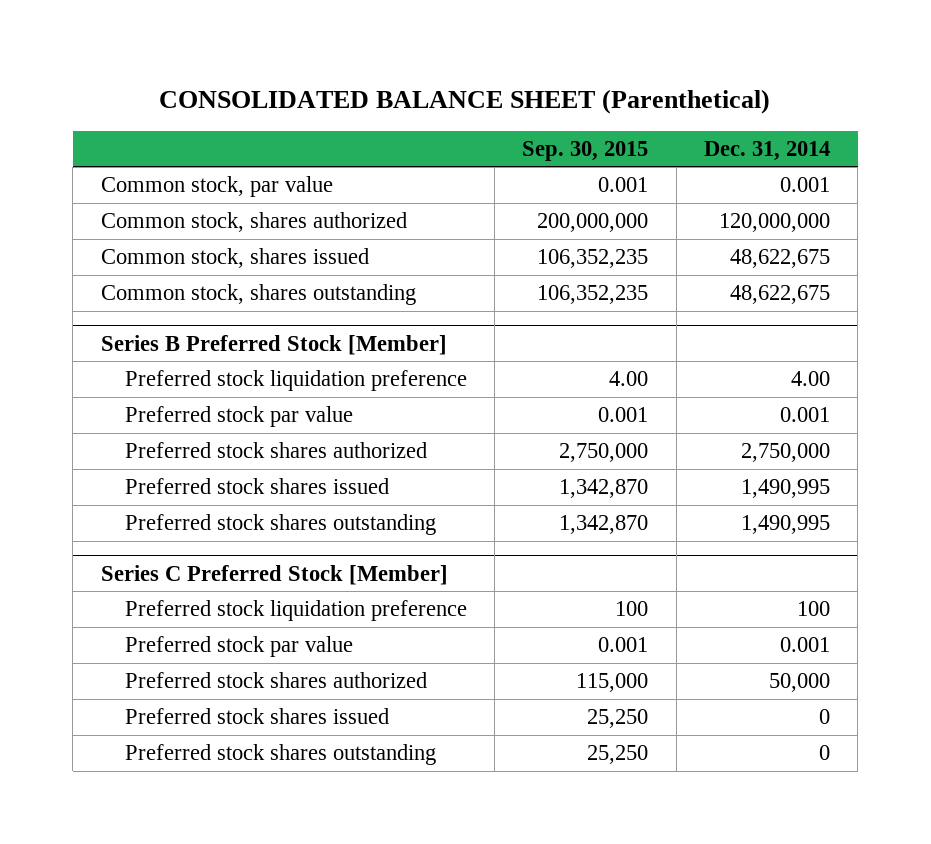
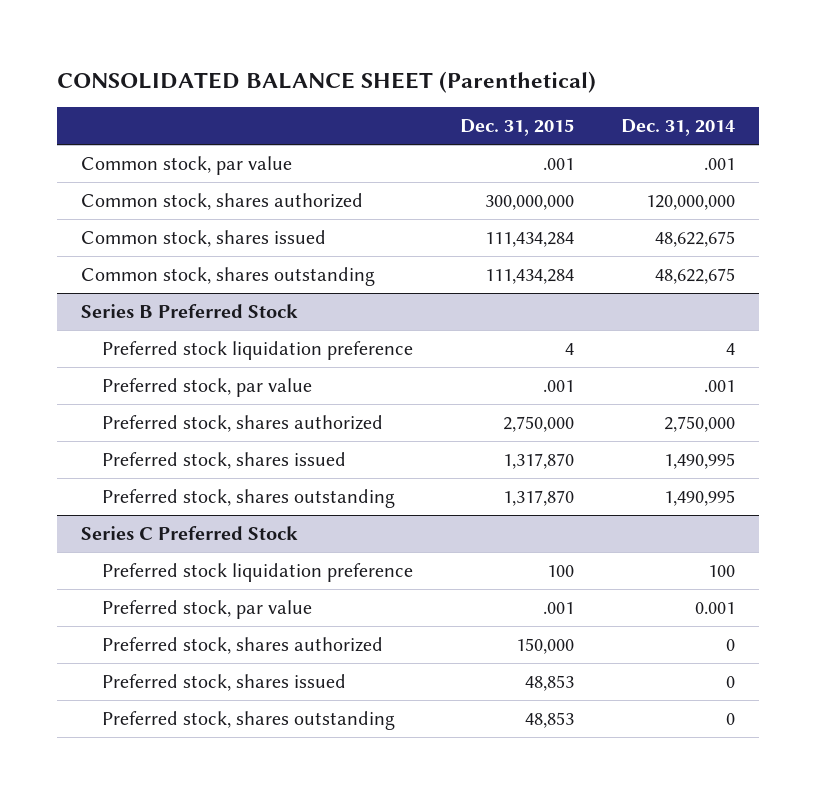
- | Sep. 30, 2015 | Dec. 31, 2014
+ | Dec. 31, 2015 | Dec. 31, 2014
- Common stock, par value | 0.001 | 0.001
+ Common stock, par value | .001 | .001
- Series B Preferred Stock [Member]
- Preferred stock liquidation preference | 4.00 | 4.00
- Preferred stock par value | 0.001 | 0.001
- Preferred stock shares authorized | 2,750,000 | 2,750,000
- Preferred stock shares issued | 1,342,870 | 1,490,995
- Preferred stock shares outstanding | 1,342,870 | 1,490,995
- Series C Preferred Stock [Member]
+ Series B Preferred Stock
+ Preferred stock liquidation preference | 4 | 4
+ Preferred stock, par value | .001 | .001
+ Preferred stock, shares authorized | 2,750,000 | 2,750,000
+ Preferred stock, shares issued | 1,317,870 | 1,490,995
+ Preferred stock, shares outstanding | 1,317,870 | 1,490,995
+ Series C Preferred Stock
- Preferred stock par value | 0.001 | 0.001
- Preferred stock shares authorized | 115,000 | 50,000
- Preferred stock shares issued | 25,250 | 0
- Preferred stock shares outstanding | 25,250 | 0
+ Preferred stock, par value | .001 | 0.001
+ Preferred stock, shares authorized | 150,000 | 0
+ Preferred stock, shares issued | 48,853 | 0
+ Preferred stock, shares outstanding | 48,853 | 0

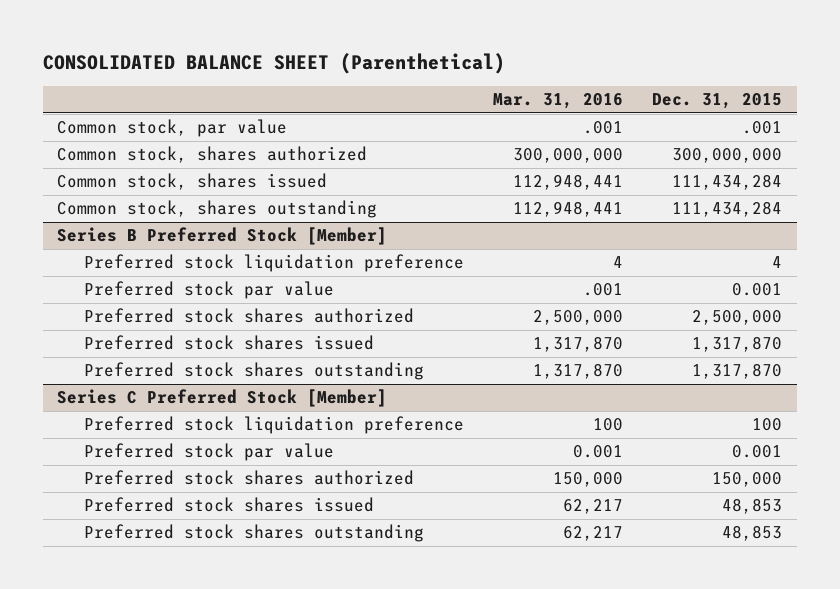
- | Dec. 31, 2015 | Dec. 31, 2014
+ | Mar. 31, 2016 | Dec. 31, 2015
- Series B Preferred Stock
+ Series B Preferred Stock [Member]
- Preferred stock, par value | .001 | .001
- Preferred stock, shares authorized | 2,750,000 | 2,750,000
- Preferred stock, shares issued | 1,317,870 | 1,490,995
- Preferred stock, shares outstanding | 1,317,870 | 1,490,995
- Series C Preferred Stock
+ Preferred stock par value | .001 | 0.001
+ Preferred stock shares authorized | 2,500,000 | 2,500,000
+ Preferred stock shares issued | 1,317,870 | 1,317,870
+ Preferred stock shares outstanding | 1,317,870 | 1,317,870
+ Series C Preferred Stock [Member]
- Preferred stock, par value | .001 | 0.001
- Preferred stock, shares authorized | 150,000 | 0
- Preferred stock, shares issued | 48,853 | 0
- Preferred stock, shares outstanding | 48,853 | 0
+ Preferred stock par value | 0.001 | 0.001
+ Preferred stock shares authorized | 150,000 | 150,000
+ Preferred stock shares issued | 62,217 | 48,853
+ Preferred stock shares outstanding | 62,217 | 48,853

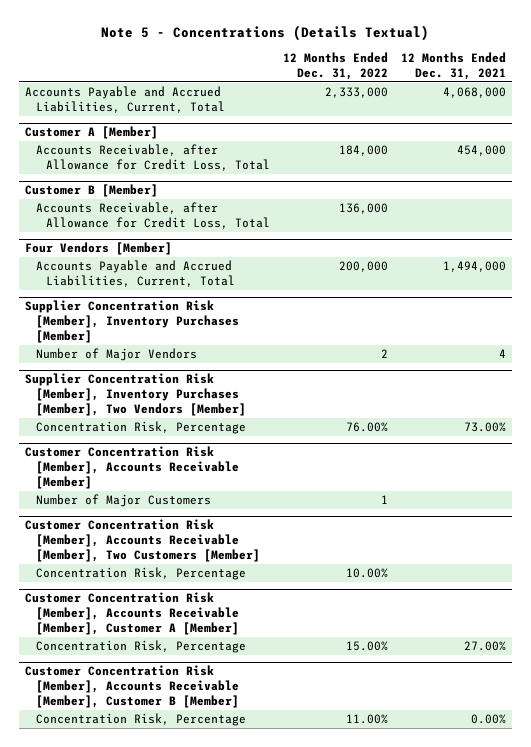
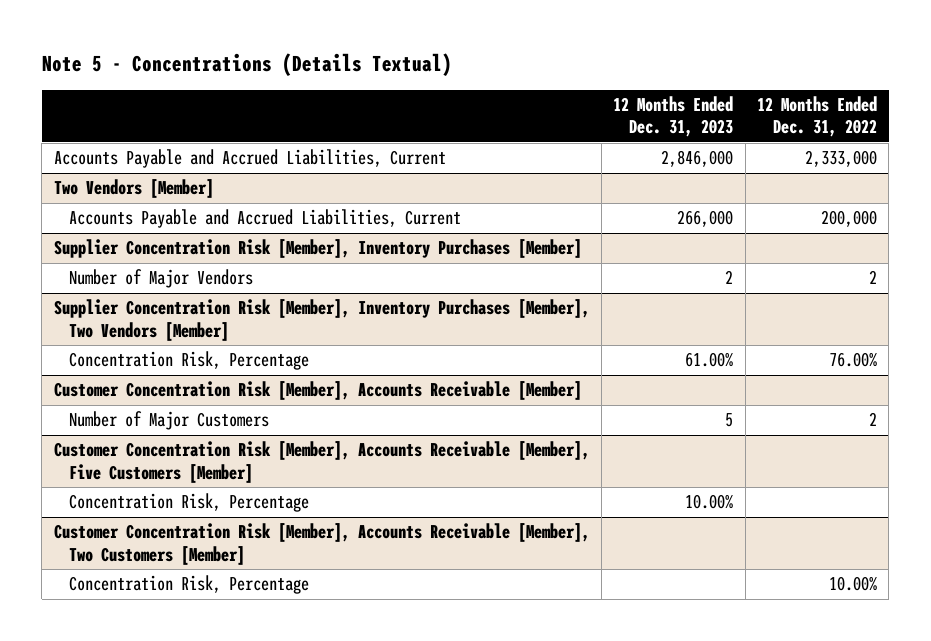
- | 12 Months Ended Dec. 31, 2022 | 12 Months Ended Dec. 31, 2021
+ | 12 Months Ended Dec. 31, 2023 | 12 Months Ended Dec. 31, 2022
- Accounts Payable and Accrued Liabilities, Current, Total | 2,333,000 | 4,068,000
- Customer A [Member]
- Accounts Receivable, after Allowance for Credit Loss, Total | 184,000 | 454,000
- Customer B [Member]
- Accounts Receivable, after Allowance for Credit Loss, Total | 136,000 |
- Four Vendors [Member]
- Accounts Payable and Accrued Liabilities, Current, Total | 200,000 | 1,494,000
+ Accounts Payable and Accrued Liabilities, Current | 2,846,000 | 2,333,000
+ Two Vendors [Member]
+ Accounts Payable and Accrued Liabilities, Current | 266,000 | 200,000
@ Customer Concentration Risk [Member], Accounts Receivable [Member]
- Number of Major Customers | 1 |
+ Number of Major Customers | 5 | 2
+ Customer Concentration Risk [Member], Accounts Receivable [Member], Five Customers [Member]
+ Concentration Risk, Percentage | 10.00% |
- Customer Concentration Risk [Member], Accounts Receivable [Member], Customer A [Member]
- Concentration Risk, Percentage | 15.00% | 27.00%
- Customer Concentration Risk [Member], Accounts Receivable [Member], Customer B [Member]
- Concentration Risk, Percentage | 11.00% | 0.00%

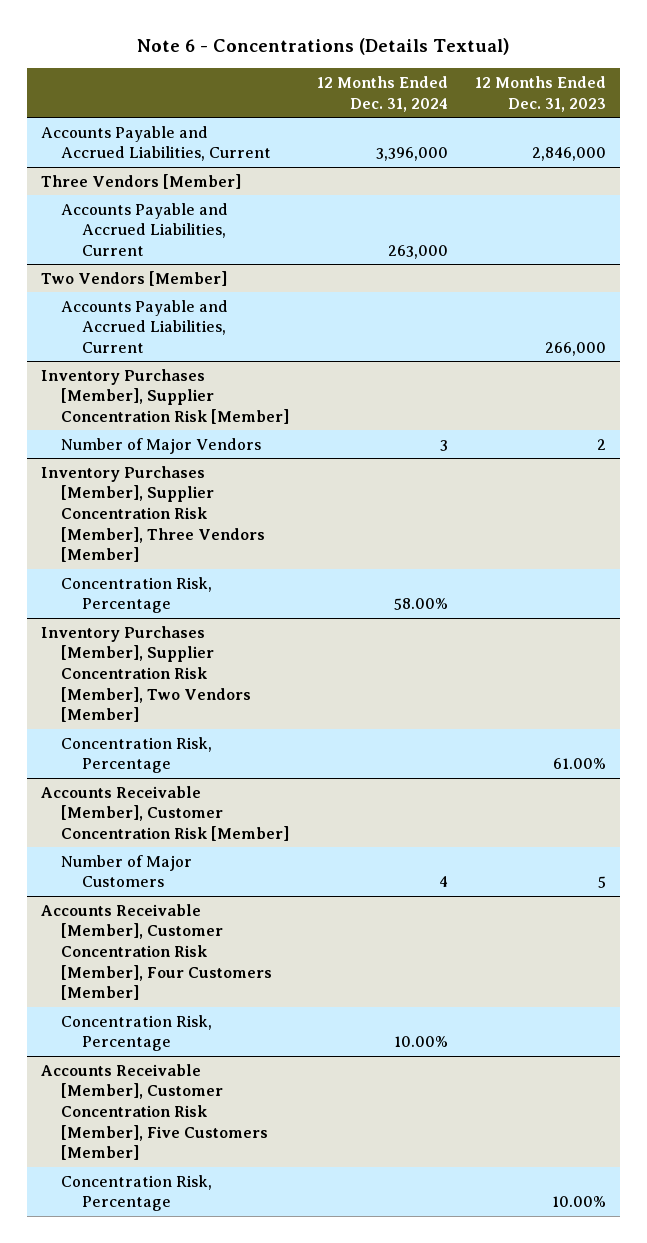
- Note 5 - Concentrations (Details Textual)
+ Note 6 - Concentrations (Details Textual)
- | 12 Months Ended Dec. 31, 2023 | 12 Months Ended Dec. 31, 2022
+ | 12 Months Ended Dec. 31, 2024 | 12 Months Ended Dec. 31, 2023
+ Three Vendors [Member]
+ Accounts Payable and Accrued Liabilities, Current | 263,000 |
- Supplier Concentration Risk [Member], Inventory Purchases [Member]
+ Inventory Purchases [Member], Supplier Concentration Risk [Member]
- Supplier Concentration Risk [Member], Inventory Purchases [Member], Two Vendors [Member]
+ Inventory Purchases [Member], Supplier Concentration Risk [Member], Three Vendors [Member]
+ Concentration Risk, Percentage | 58.00% |
+ Inventory Purchases [Member], Supplier Concentration Risk [Member], Two Vendors [Member]
- Customer Concentration Risk [Member], Accounts Receivable [Member]
+ Accounts Receivable [Member], Customer Concentration Risk [Member]
- Customer Concentration Risk [Member], Accounts Receivable [Member], Five Customers [Member]
- Concentration Risk, Percentage | 10.00% |
- Customer Concentration Risk [Member], Accounts Receivable [Member], Two Customers [Member]
+ Accounts Receivable [Member], Customer Concentration Risk [Member], Four Customers [Member]
+ Accounts Receivable [Member], Customer Concentration Risk [Member], Five Customers [Member]
+ Concentration Risk, Percentage | | 10.00%

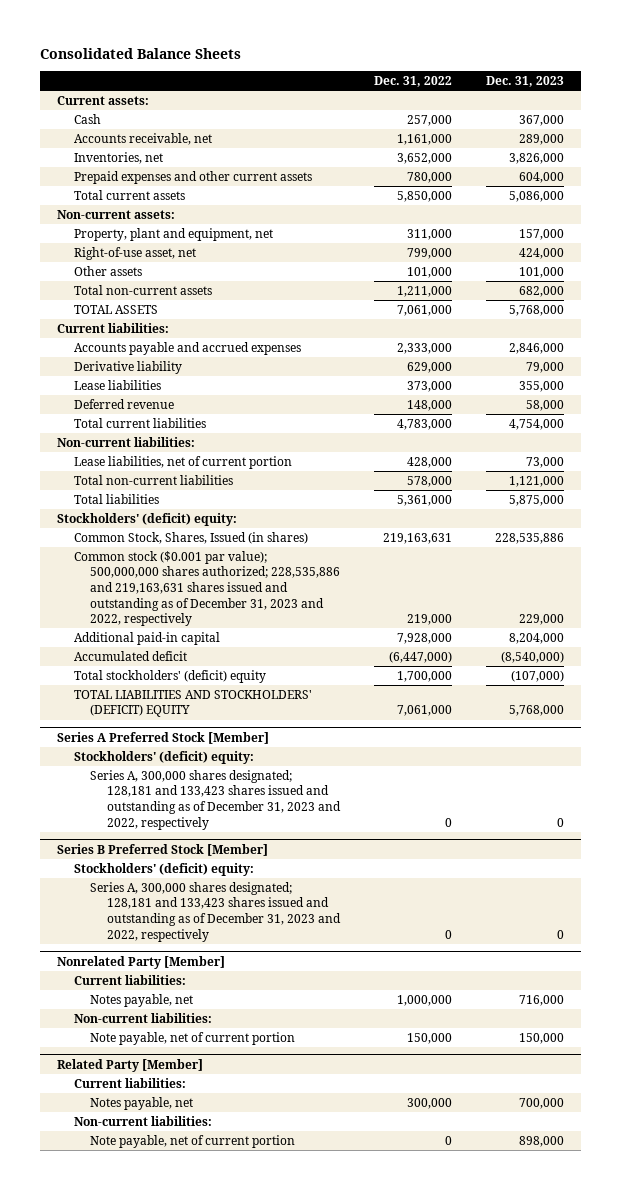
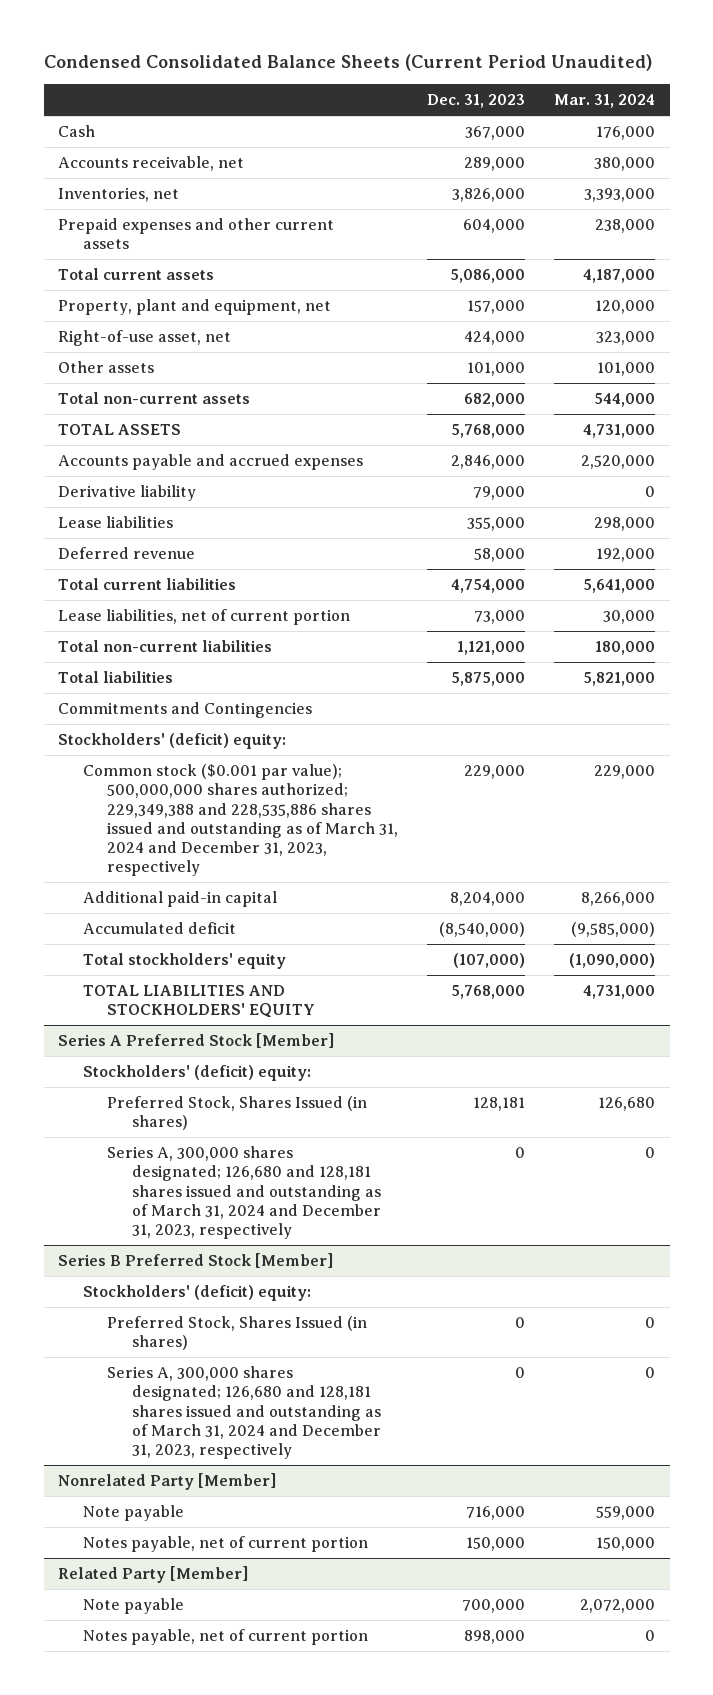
- Consolidated Balance Sheets
+ Condensed Consolidated Balance Sheets (Current Period Unaudited)
- | Dec. 31, 2022 | Dec. 31, 2023
+ | Dec. 31, 2023 | Mar. 31, 2024
- Current assets:
- Non-current assets:
- Current liabilities:
- Non-current liabilities:
+ Commitments and Contingencies
- Common Stock, Shares, Issued (in shares) | 219,163,631 | 228,535,886
- Common stock ($0.001 par value); 500,000,000 shares authorized; 228,535,886 and 219,163,631 shares issued and outstanding as of December 31, 2023 and 2022, respectively | 219,000 | 229,000
+ Common stock ($0.001 par value); 500,000,000 shares authorized; 229,349,388 and 228,535,886 shares issued and outstanding as of March 31, 2024 and December 31, 2023, respectively | 229,000 | 229,000
- Total stockholders' (deficit) equity | 1,700,000 | (107,000)
- TOTAL LIABILITIES AND STOCKHOLDERS' (DEFICIT) EQUITY | 7,061,000 | 5,768,000
+ Total stockholders' equity | (107,000) | (1,090,000)
+ TOTAL LIABILITIES AND STOCKHOLDERS' EQUITY | 5,768,000 | 4,731,000
@ Series A Preferred Stock [Member]
- Series A, 300,000 shares designated; 128,181 and 133,423 shares issued and outstanding as of December 31, 2023 and 2022, respectively | 0 | 0
+ Preferred Stock, Shares Issued (in shares) | 128,181 | 126,680
+ Series A, 300,000 shares designated; 126,680 and 128,181 shares issued and outstanding as of March 31, 2024 and December 31, 2023, respectively | 0 | 0
@ Series B Preferred Stock [Member]
- Series A, 300,000 shares designated; 128,181 and 133,423 shares issued and outstanding as of December 31, 2023 and 2022, respectively | 0 | 0
+ Preferred Stock, Shares Issued (in shares) | 0 | 0
+ Series A, 300,000 shares designated; 126,680 and 128,181 shares issued and outstanding as of March 31, 2024 and December 31, 2023, respectively | 0 | 0
@ Nonrelated Party [Member]
- Current liabilities:
- Notes payable, net | 1,000,000 | 716,000
- Non-current liabilities:
- Note payable, net of current portion | 150,000 | 150,000
+ Note payable | 716,000 | 559,000
+ Notes payable, net of current portion | 150,000 | 150,000
@ Related Party [Member]
- Current liabilities:
- Notes payable, net | 300,000 | 700,000
- Non-current liabilities:
- Note payable, net of current portion | 0 | 898,000
+ Note payable | 700,000 | 2,072,000
+ Notes payable, net of current portion | 898,000 | 0

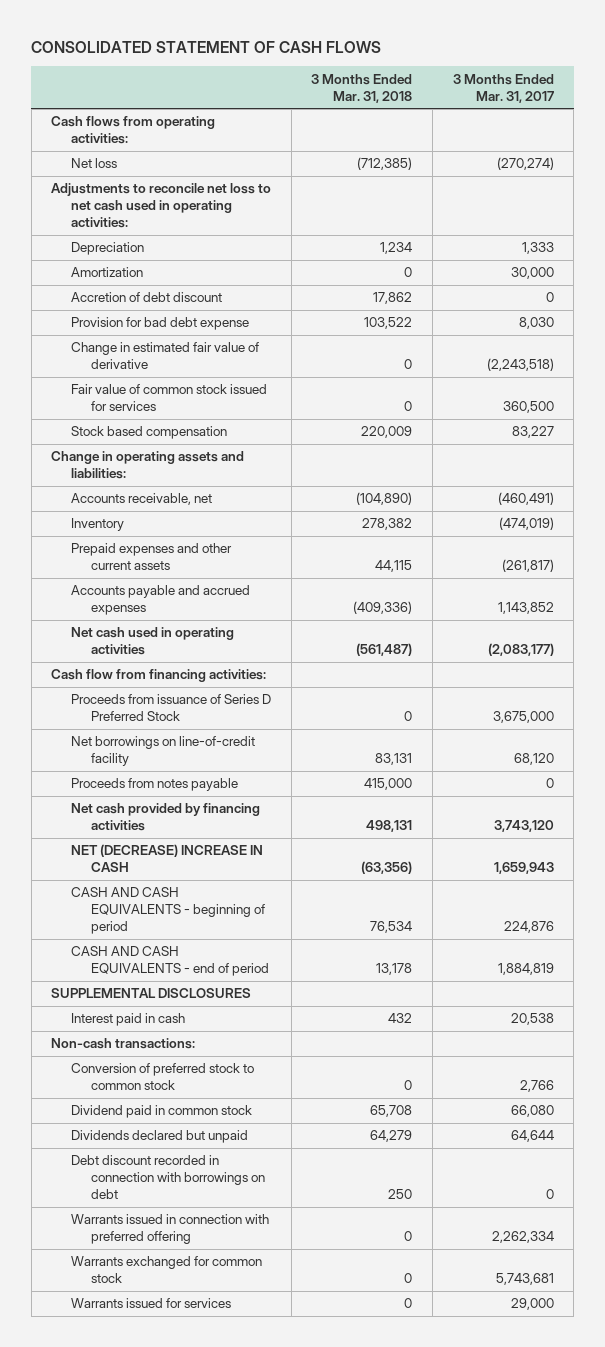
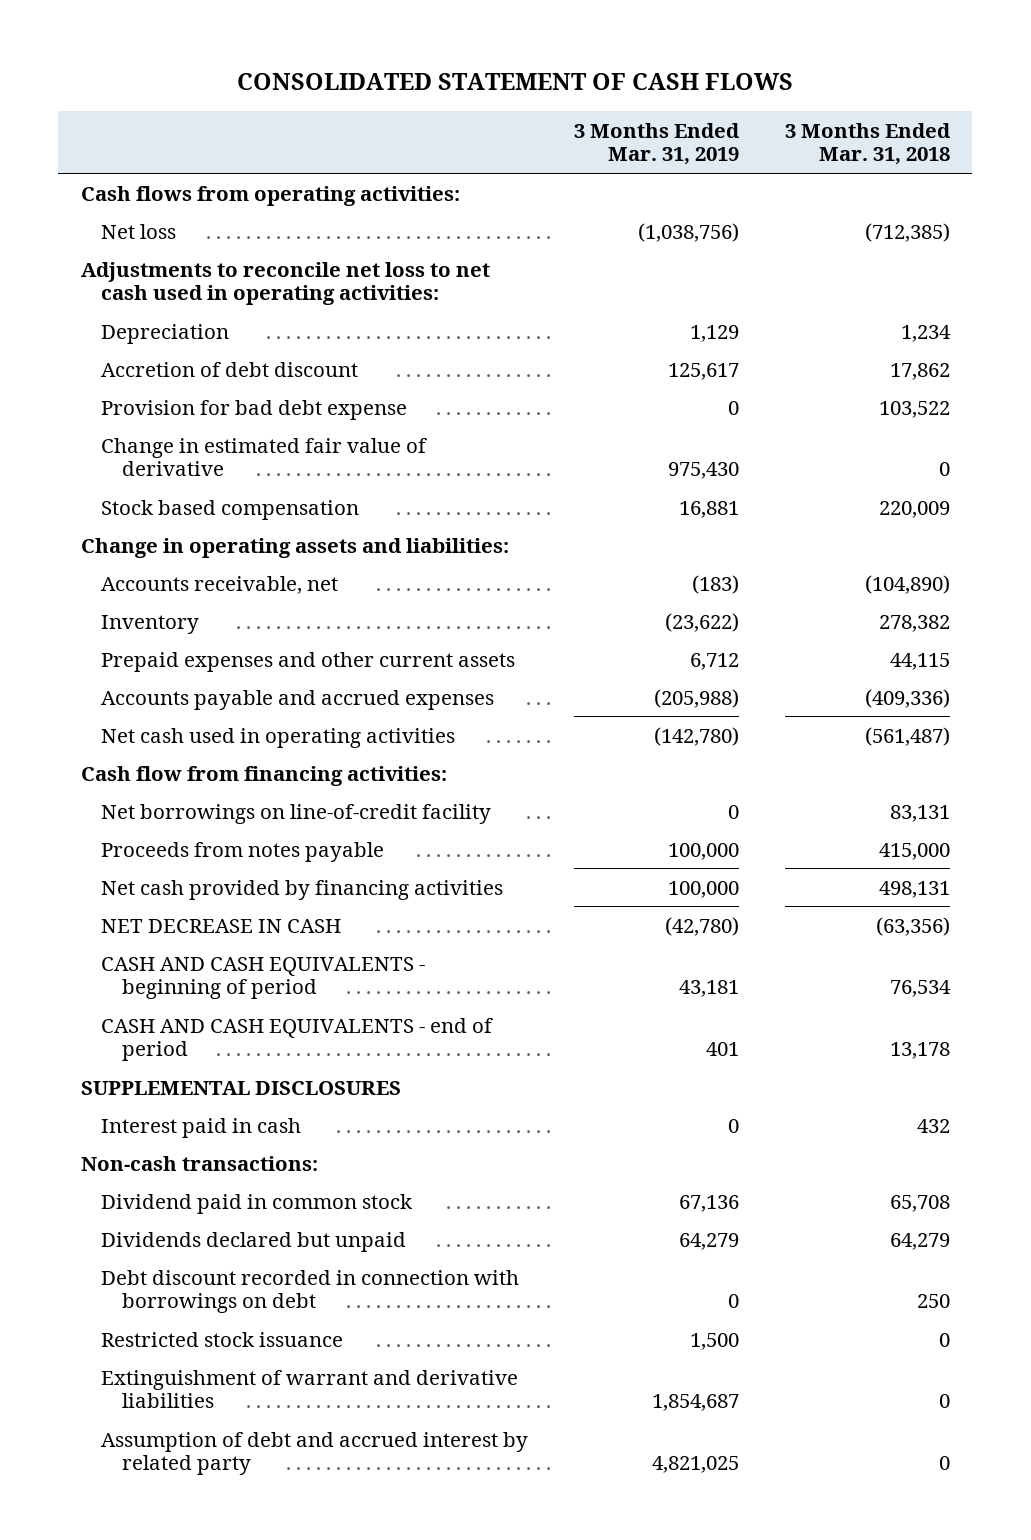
- | 3 Months Ended Mar. 31, 2018 | 3 Months Ended Mar. 31, 2017
+ | 3 Months Ended Mar. 31, 2019 | 3 Months Ended Mar. 31, 2018
- Amortization | 0 | 30,000
- Fair value of common stock issued for services | 0 | 360,500
- Proceeds from issuance of Series D Preferred Stock | 0 | 3,675,000
- NET (DECREASE) INCREASE IN CASH | (63,356) | 1,659,943
+ NET DECREASE IN CASH | (42,780) | (63,356)
- Conversion of preferred stock to common stock | 0 | 2,766
- Warrants issued in connection with preferred offering | 0 | 2,262,334
- Warrants exchanged for common stock | 0 | 5,743,681
- Warrants issued for services | 0 | 29,000
+ Restricted stock issuance | 1,500 | 0
+ Extinguishment of warrant and derivative liabilities | 1,854,687 | 0
+ Assumption of debt and accrued interest by related party | 4,821,025 | 0

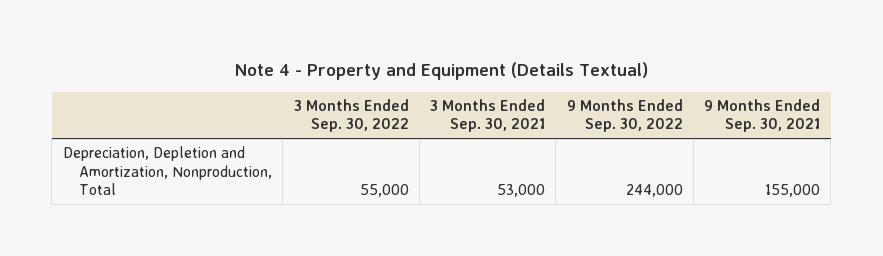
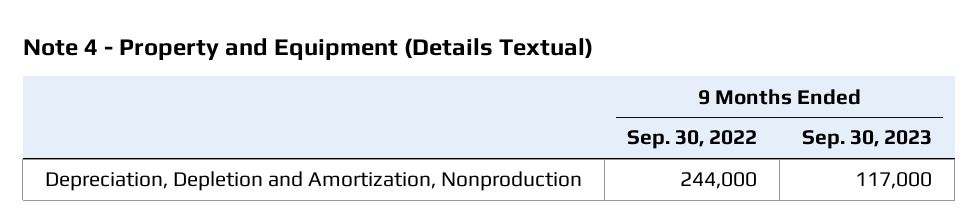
- | 3 Months Ended Sep. 30, 2022 | 3 Months Ended Sep. 30, 2021 | 9 Months Ended Sep. 30, 2022 | 9 Months Ended Sep. 30, 2021
+ | 9 Months Ended Sep. 30, 2022 | 9 Months Ended Sep. 30, 2023
- Depreciation, Depletion and Amortization, Nonproduction, Total | 55,000 | 53,000 | 244,000 | 155,000
+ Depreciation, Depletion and Amortization, Nonproduction | 244,000 | 117,000

